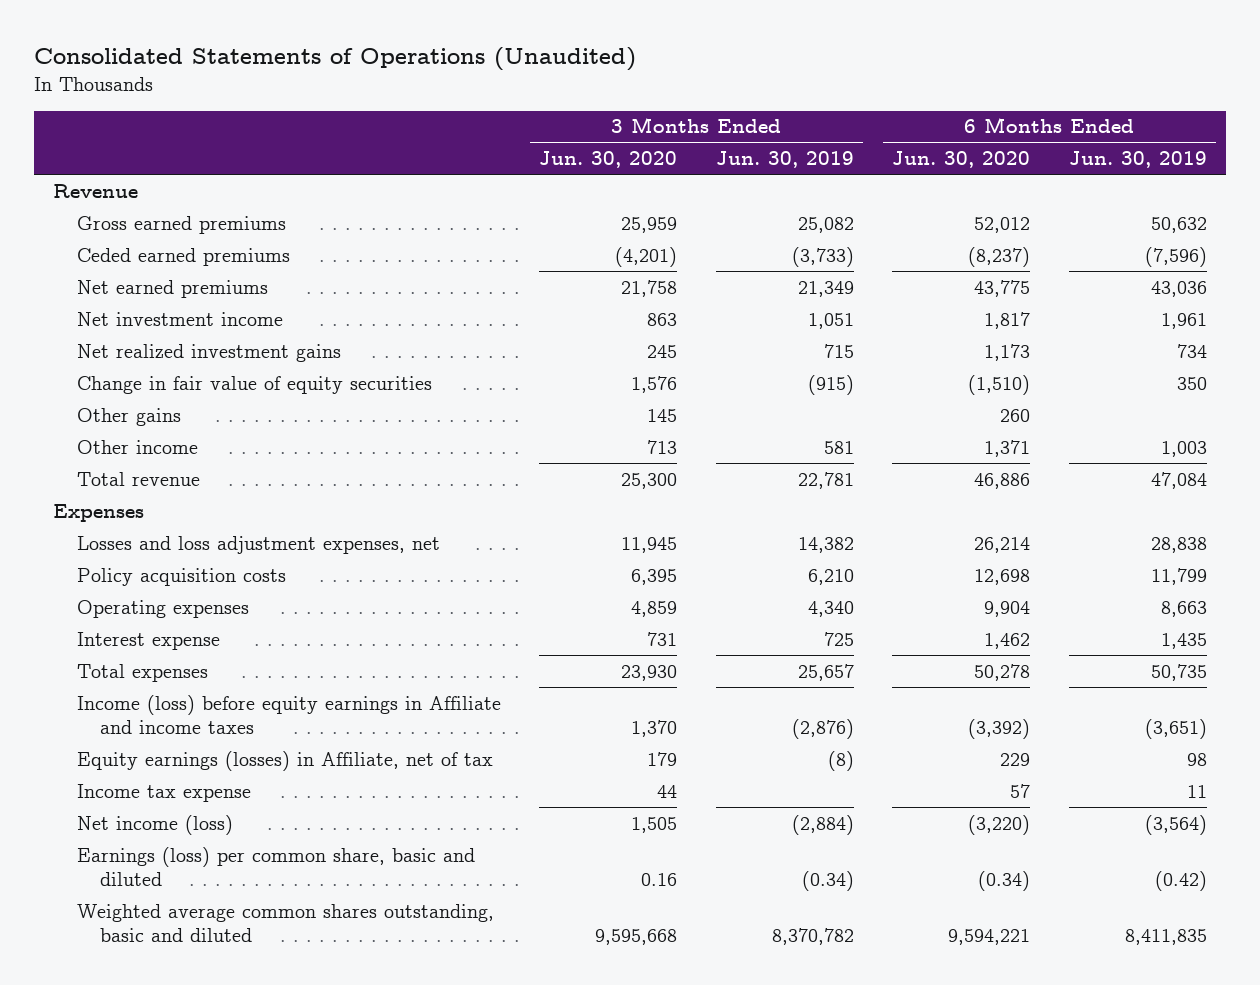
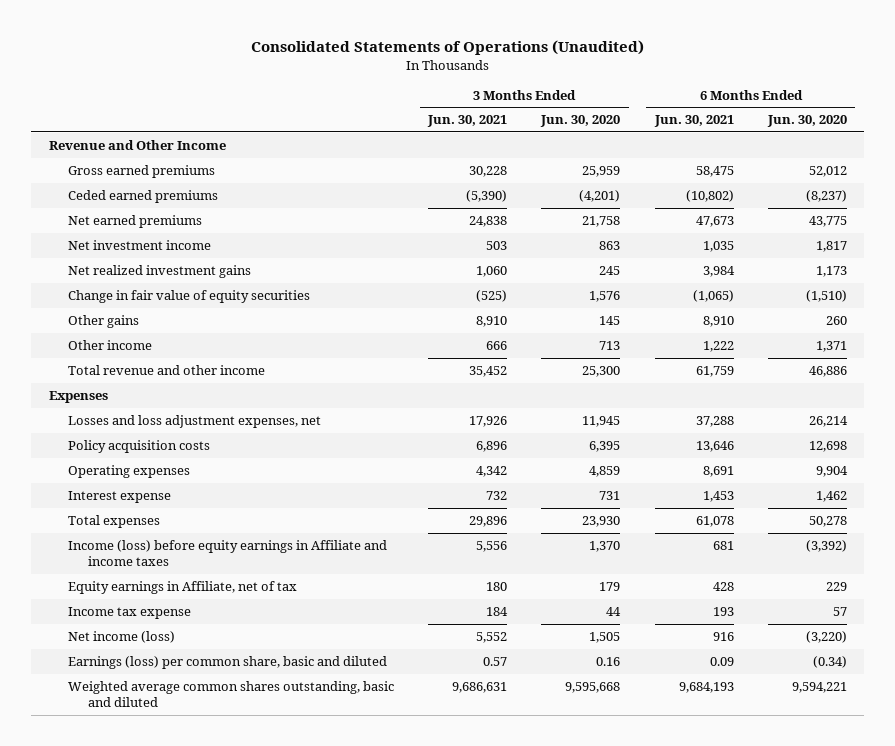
- | 3 Months Ended Jun. 30, 2020 | 3 Months Ended Jun. 30, 2019 | 6 Months Ended Jun. 30, 2020 | 6 Months Ended Jun. 30, 2019
+ | 3 Months Ended Jun. 30, 2021 | 3 Months Ended Jun. 30, 2020 | 6 Months Ended Jun. 30, 2021 | 6 Months Ended Jun. 30, 2020
- Revenue
+ Revenue and Other Income
- Total revenue | 25,300 | 22,781 | 46,886 | 47,084
+ Total revenue and other income | 35,452 | 25,300 | 61,759 | 46,886
- Equity earnings (losses) in Affiliate, net of tax | 179 | (8) | 229 | 98
+ Equity earnings in Affiliate, net of tax | 180 | 179 | 428 | 229

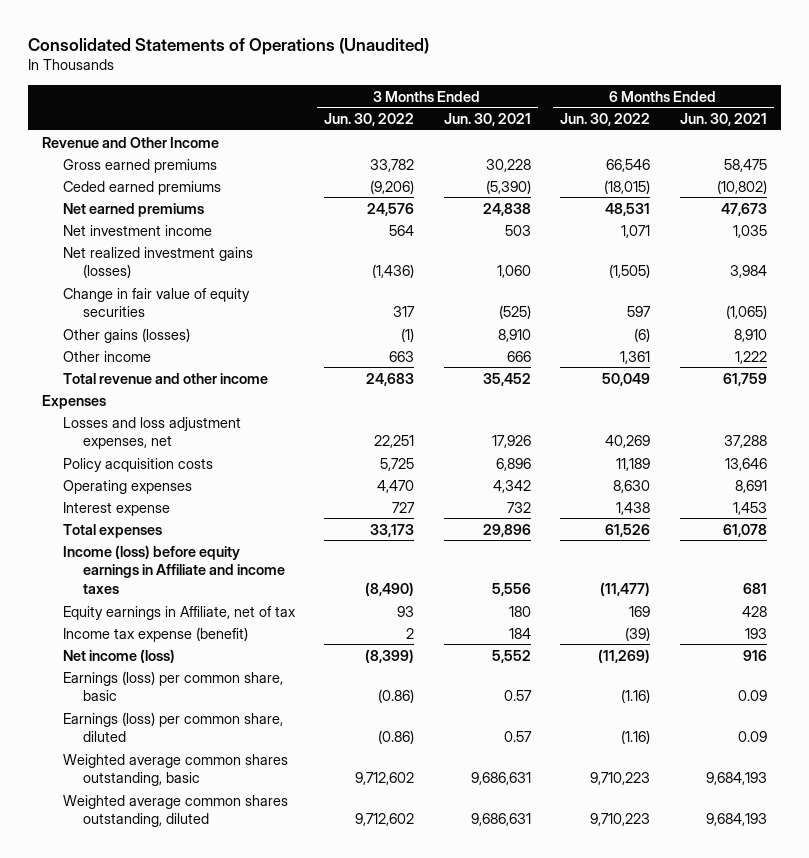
- | 3 Months Ended Jun. 30, 2021 | 3 Months Ended Jun. 30, 2020 | 6 Months Ended Jun. 30, 2021 | 6 Months Ended Jun. 30, 2020
+ | 3 Months Ended Jun. 30, 2022 | 3 Months Ended Jun. 30, 2021 | 6 Months Ended Jun. 30, 2022 | 6 Months Ended Jun. 30, 2021
- Net realized investment gains | 1,060 | 245 | 3,984 | 1,173
+ Net realized investment gains (losses) | (1,436) | 1,060 | (1,505) | 3,984
- Other gains | 8,910 | 145 | 8,910 | 260
+ Other gains (losses) | (1) | 8,910 | (6) | 8,910
- Income tax expense | 184 | 44 | 193 | 57
+ Income tax expense (benefit) | 2 | 184 | (39) | 193
- Earnings (loss) per common share, basic and diluted | 0.57 | 0.16 | 0.09 | (0.34)
- Weighted average common shares outstanding, basic and diluted | 9,686,631 | 9,595,668 | 9,684,193 | 9,594,221
+ Earnings (loss) per common share, basic | (0.86) | 0.57 | (1.16) | 0.09
+ Earnings (loss) per common share, diluted | (0.86) | 0.57 | (1.16) | 0.09
+ Weighted average common shares outstanding, basic | 9,712,602 | 9,686,631 | 9,710,223 | 9,684,193
+ Weighted average common shares outstanding, diluted | 9,712,602 | 9,686,631 | 9,710,223 | 9,684,193

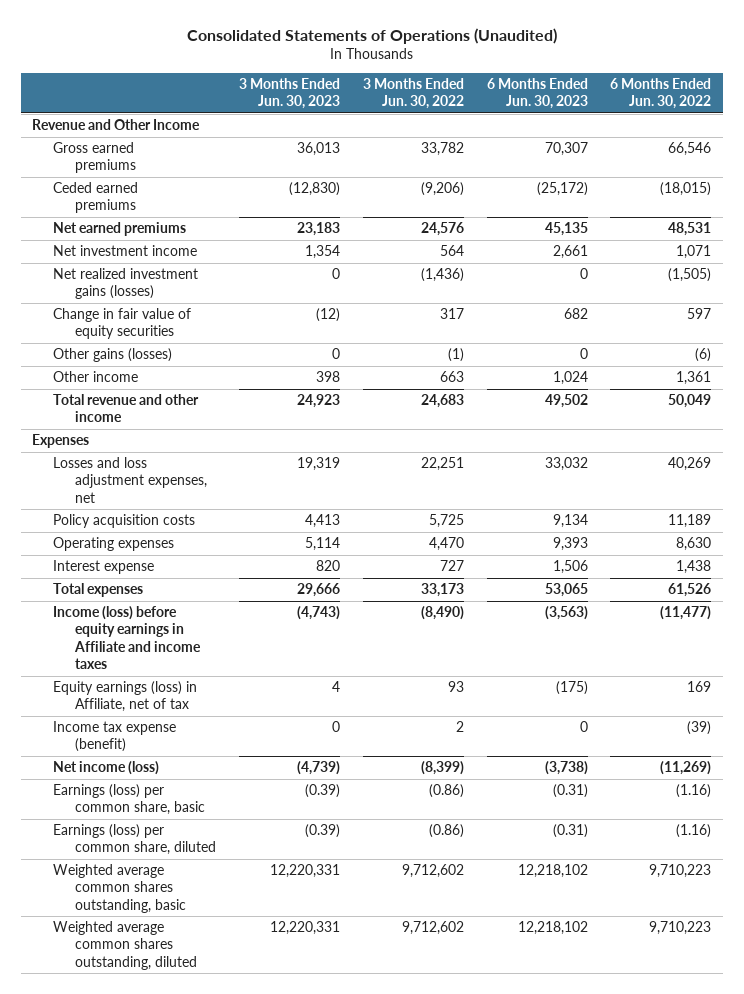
- | 3 Months Ended Jun. 30, 2022 | 3 Months Ended Jun. 30, 2021 | 6 Months Ended Jun. 30, 2022 | 6 Months Ended Jun. 30, 2021
+ | 3 Months Ended Jun. 30, 2023 | 3 Months Ended Jun. 30, 2022 | 6 Months Ended Jun. 30, 2023 | 6 Months Ended Jun. 30, 2022
- Equity earnings in Affiliate, net of tax | 93 | 180 | 169 | 428
+ Equity earnings (loss) in Affiliate, net of tax | 4 | 93 | (175) | 169

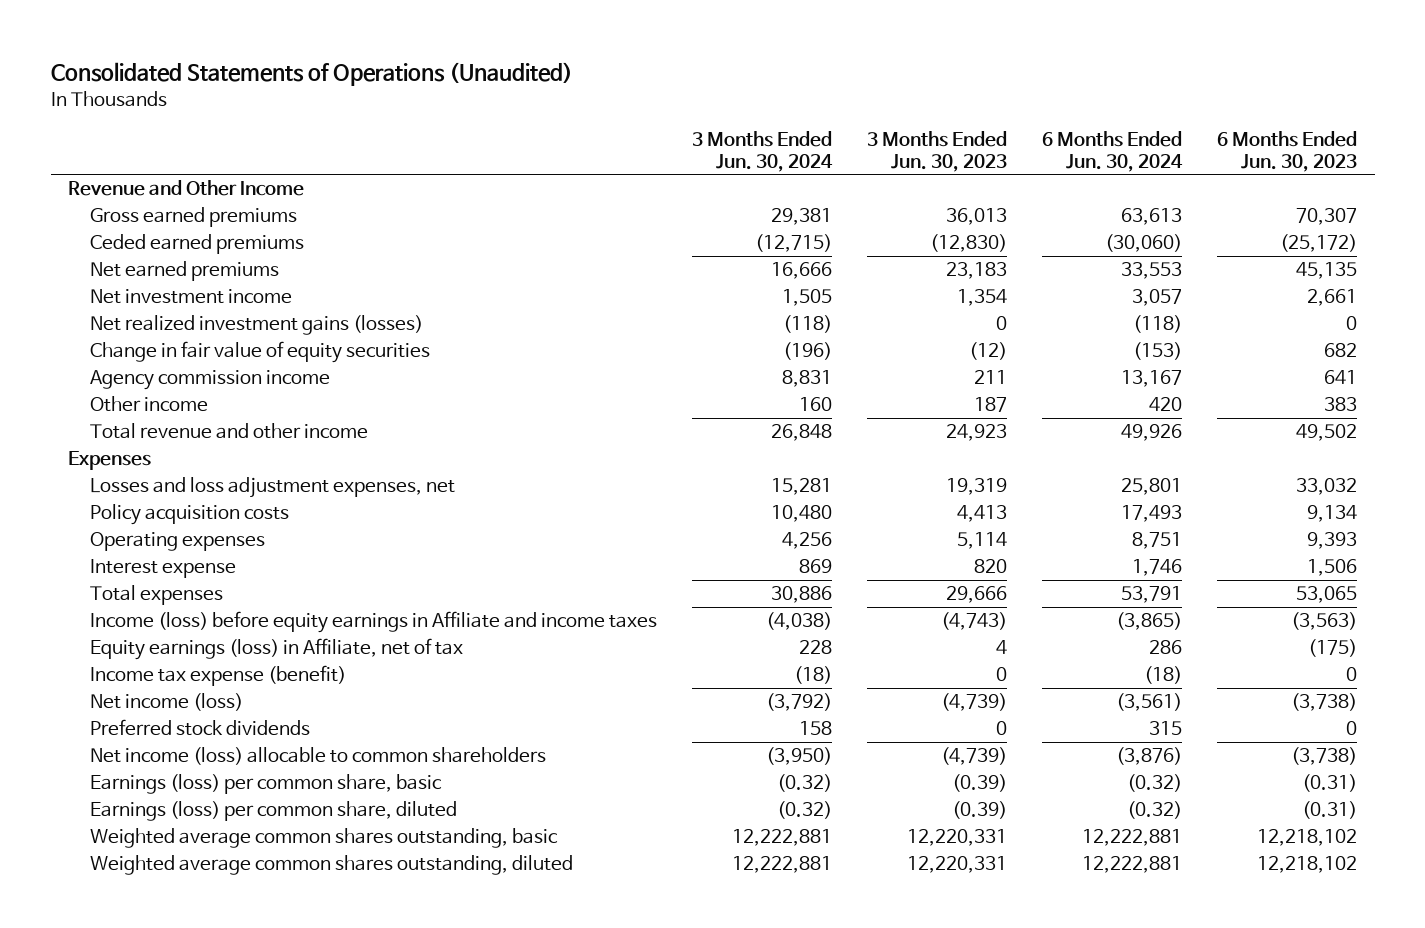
- | 3 Months Ended Jun. 30, 2023 | 3 Months Ended Jun. 30, 2022 | 6 Months Ended Jun. 30, 2023 | 6 Months Ended Jun. 30, 2022
+ | 3 Months Ended Jun. 30, 2024 | 3 Months Ended Jun. 30, 2023 | 6 Months Ended Jun. 30, 2024 | 6 Months Ended Jun. 30, 2023
- Other gains (losses) | 0 | (1) | 0 | (6)
- Other income | 398 | 663 | 1,024 | 1,361
+ Agency commission income | 8,831 | 211 | 13,167 | 641
+ Other income | 160 | 187 | 420 | 383
+ Preferred stock dividends | 158 | 0 | 315 | 0
+ Net income (loss) allocable to common shareholders | (3,950) | (4,739) | (3,876) | (3,738)

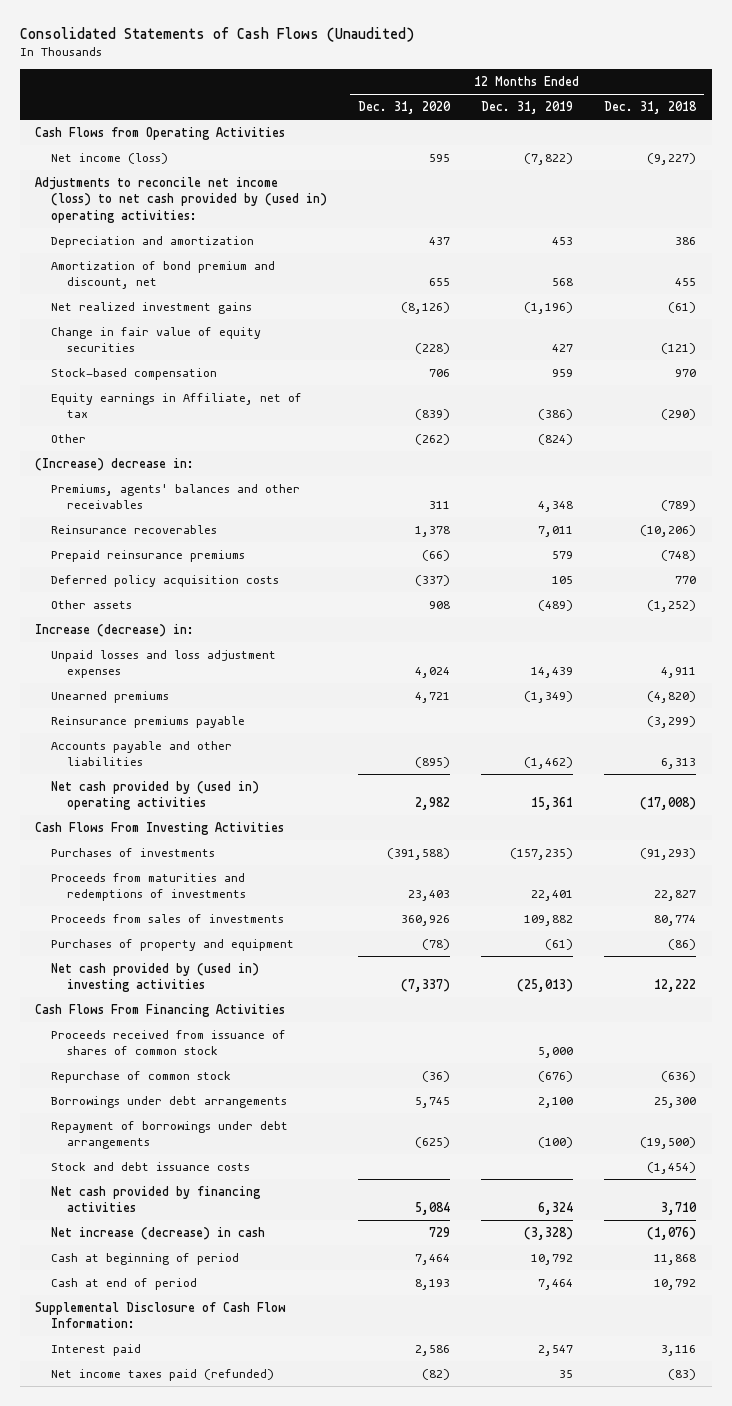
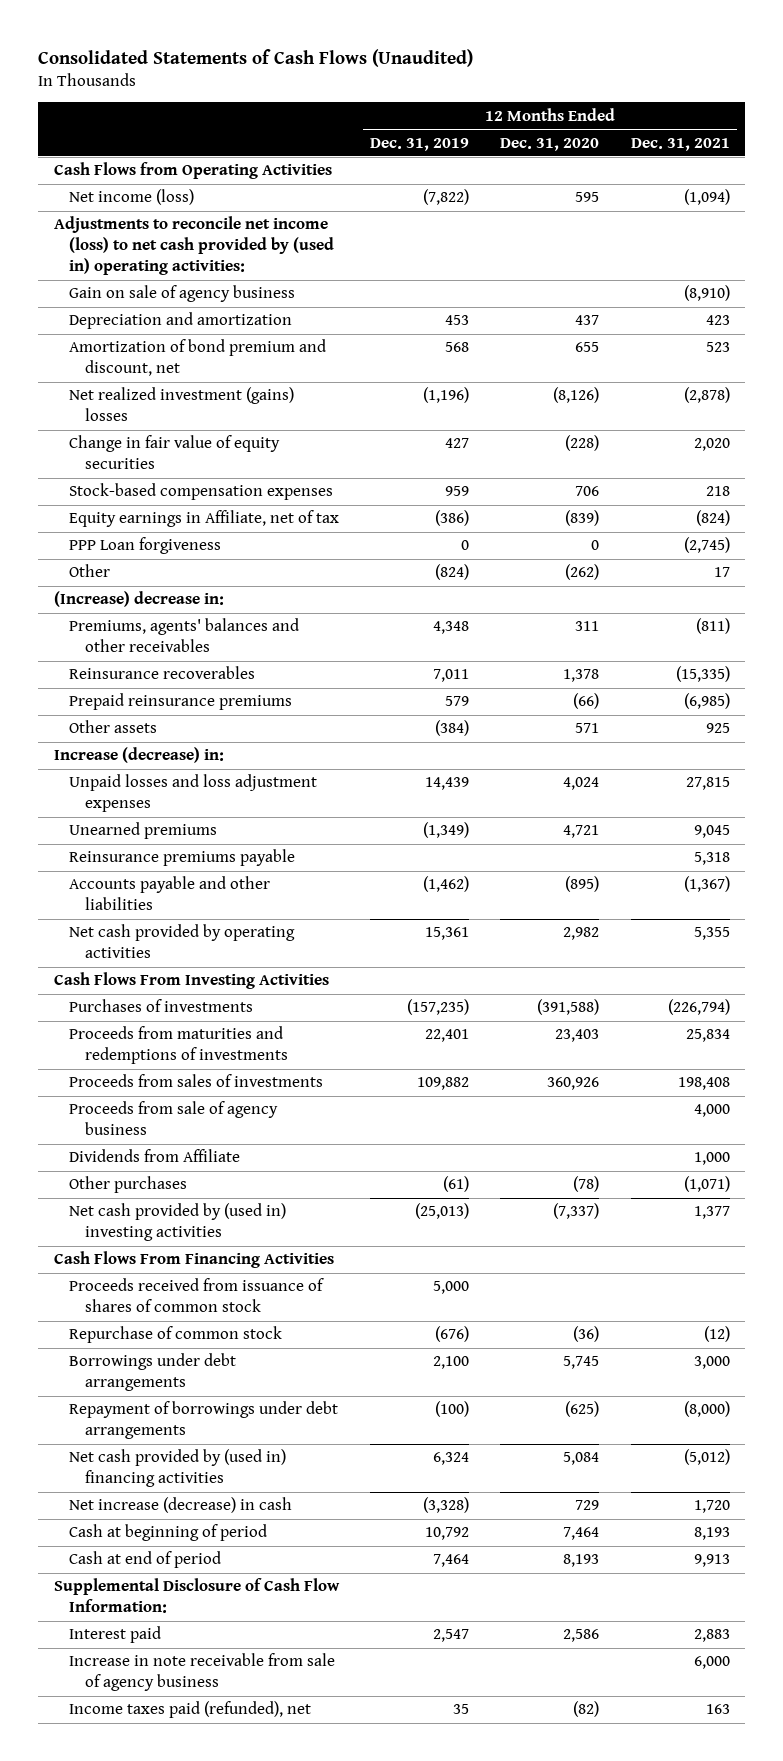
- | 12 Months Ended Dec. 31, 2020 | 12 Months Ended Dec. 31, 2019 | 12 Months Ended Dec. 31, 2018
+ | 12 Months Ended Dec. 31, 2019 | 12 Months Ended Dec. 31, 2020 | 12 Months Ended Dec. 31, 2021
+ Gain on sale of agency business | | | (8,910)
- Net realized investment gains | (8,126) | (1,196) | (61)
+ Net realized investment (gains) losses | (1,196) | (8,126) | (2,878)
- Stock-based compensation | 706 | 959 | 970
+ Stock-based compensation expenses | 959 | 706 | 218
+ PPP Loan forgiveness | 0 | 0 | (2,745)
- Deferred policy acquisition costs | (337) | 105 | 770
- Other assets | 908 | (489) | (1,252)
+ Other assets | (384) | 571 | 925
- Net cash provided by (used in) operating activities | 2,982 | 15,361 | (17,008)
+ Net cash provided by operating activities | 15,361 | 2,982 | 5,355
- Purchases of property and equipment | (78) | (61) | (86)
+ Proceeds from sale of agency business | | | 4,000
+ Dividends from Affiliate | | | 1,000
+ Other purchases | (61) | (78) | (1,071)
- Stock and debt issuance costs | | | (1,454)
- Net cash provided by financing activities | 5,084 | 6,324 | 3,710
+ Net cash provided by (used in) financing activities | 6,324 | 5,084 | (5,012)
- Net income taxes paid (refunded) | (82) | 35 | (83)
+ Increase in note receivable from sale of agency business | | | 6,000
+ Income taxes paid (refunded), net | 35 | (82) | 163

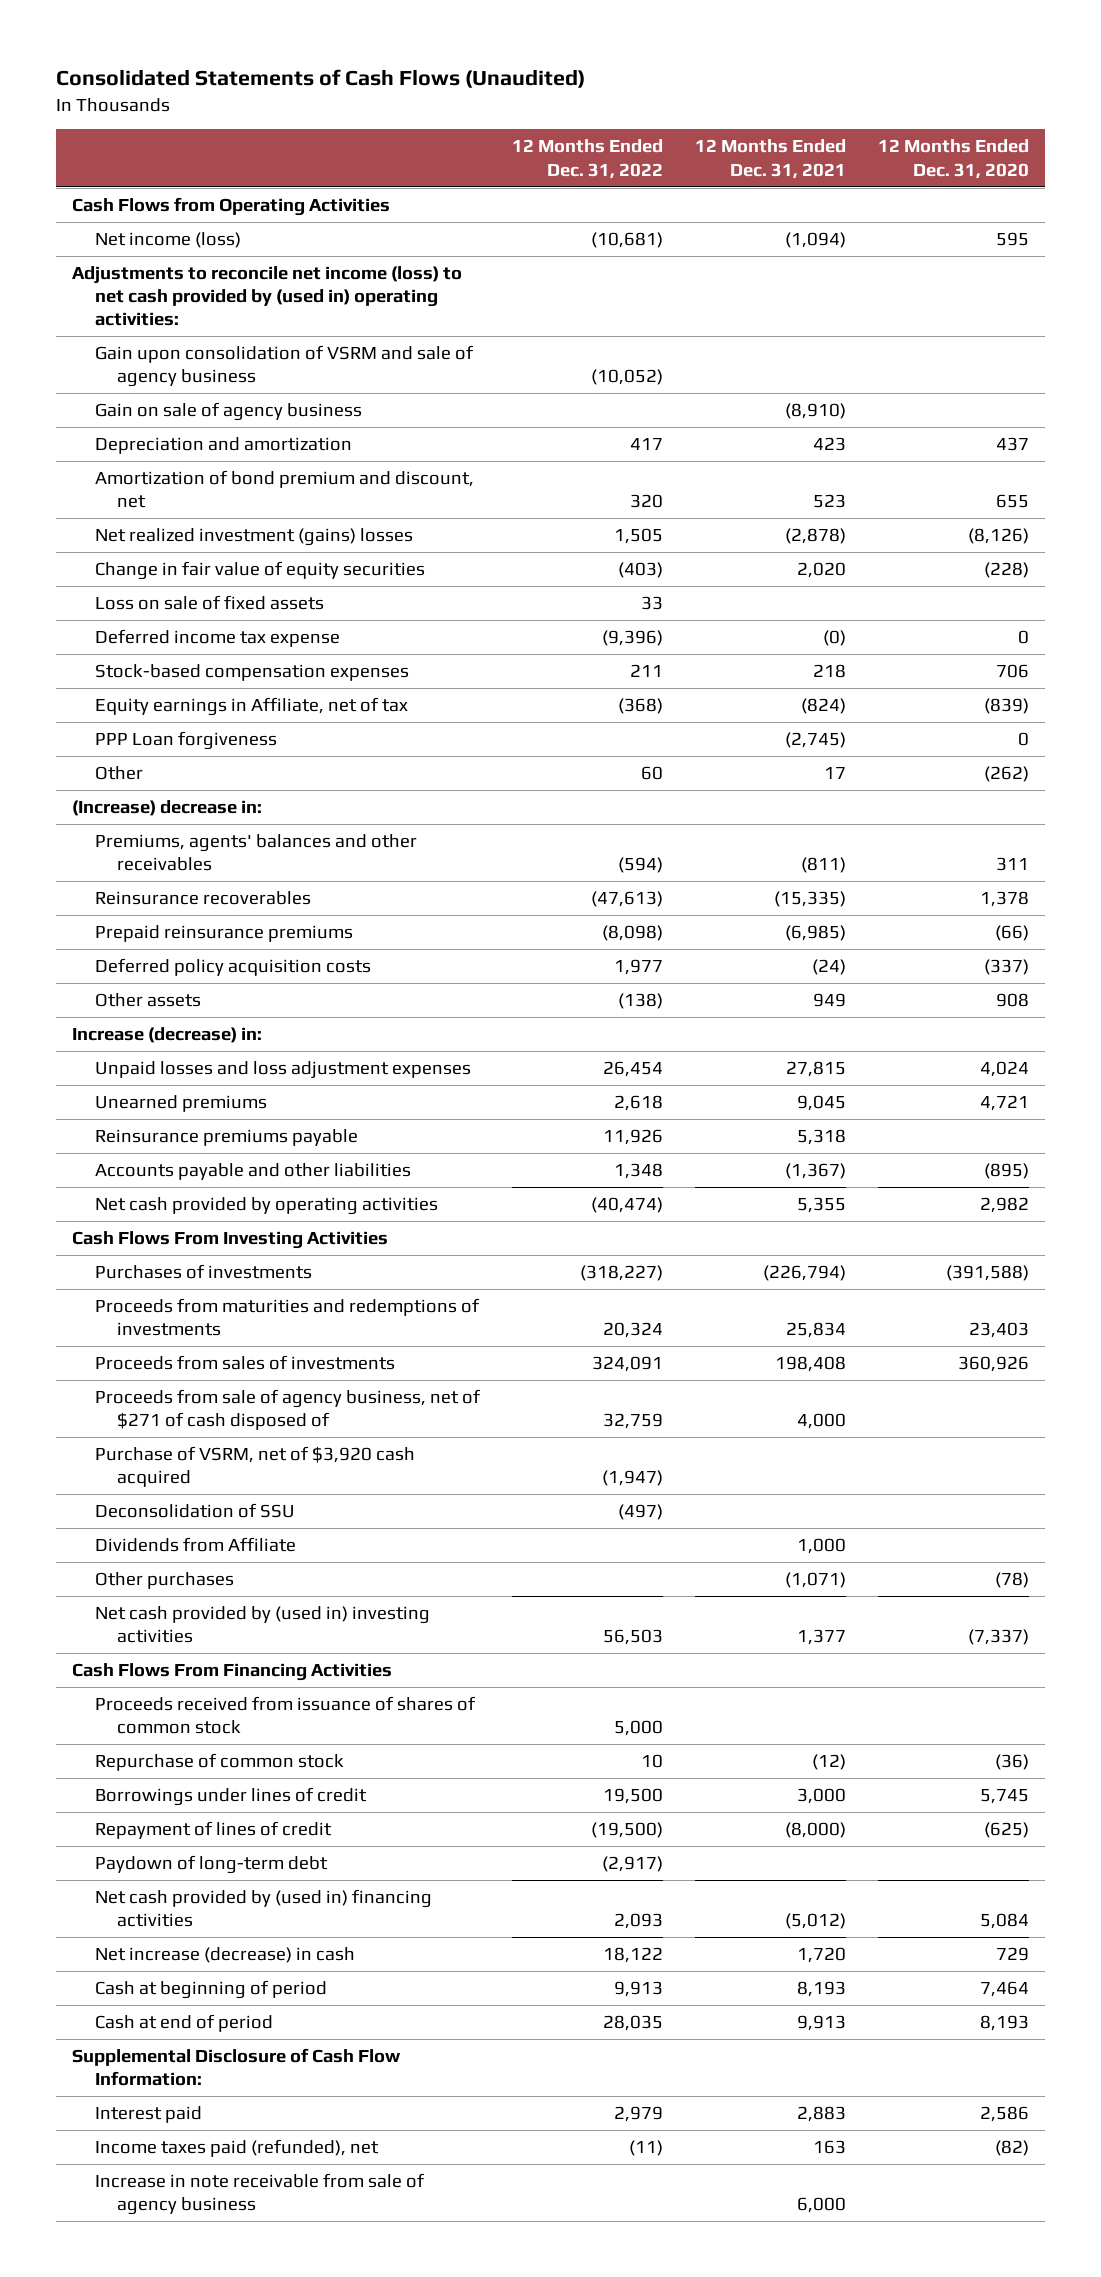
- | 12 Months Ended Dec. 31, 2019 | 12 Months Ended Dec. 31, 2020 | 12 Months Ended Dec. 31, 2021
+ | 12 Months Ended Dec. 31, 2022 | 12 Months Ended Dec. 31, 2021 | 12 Months Ended Dec. 31, 2020
+ Gain upon consolidation of VSRM and sale of agency business | (10,052) | |
+ Loss on sale of fixed assets | 33 | |
+ Deferred income tax expense | (9,396) | (0) | 0
- Other assets | (384) | 571 | 925
+ Deferred policy acquisition costs | 1,977 | (24) | (337)
+ Other assets | (138) | 949 | 908
- Proceeds from sale of agency business | | | 4,000
+ Proceeds from sale of agency business, net of $271 of cash disposed of | 32,759 | 4,000 |
+ Purchase of VSRM, net of $3,920 cash acquired | (1,947) | |
+ Deconsolidation of SSU | (497) | |
- Borrowings under debt arrangements | 2,100 | 5,745 | 3,000
- Repayment of borrowings under debt arrangements | (100) | (625) | (8,000)
+ Borrowings under lines of credit | 19,500 | 3,000 | 5,745
+ Repayment of lines of credit | (19,500) | (8,000) | (625)
+ Paydown of long-term debt | (2,917) | |
moved down: Increase in note receivable from sale of agency business | | 6,000 |

